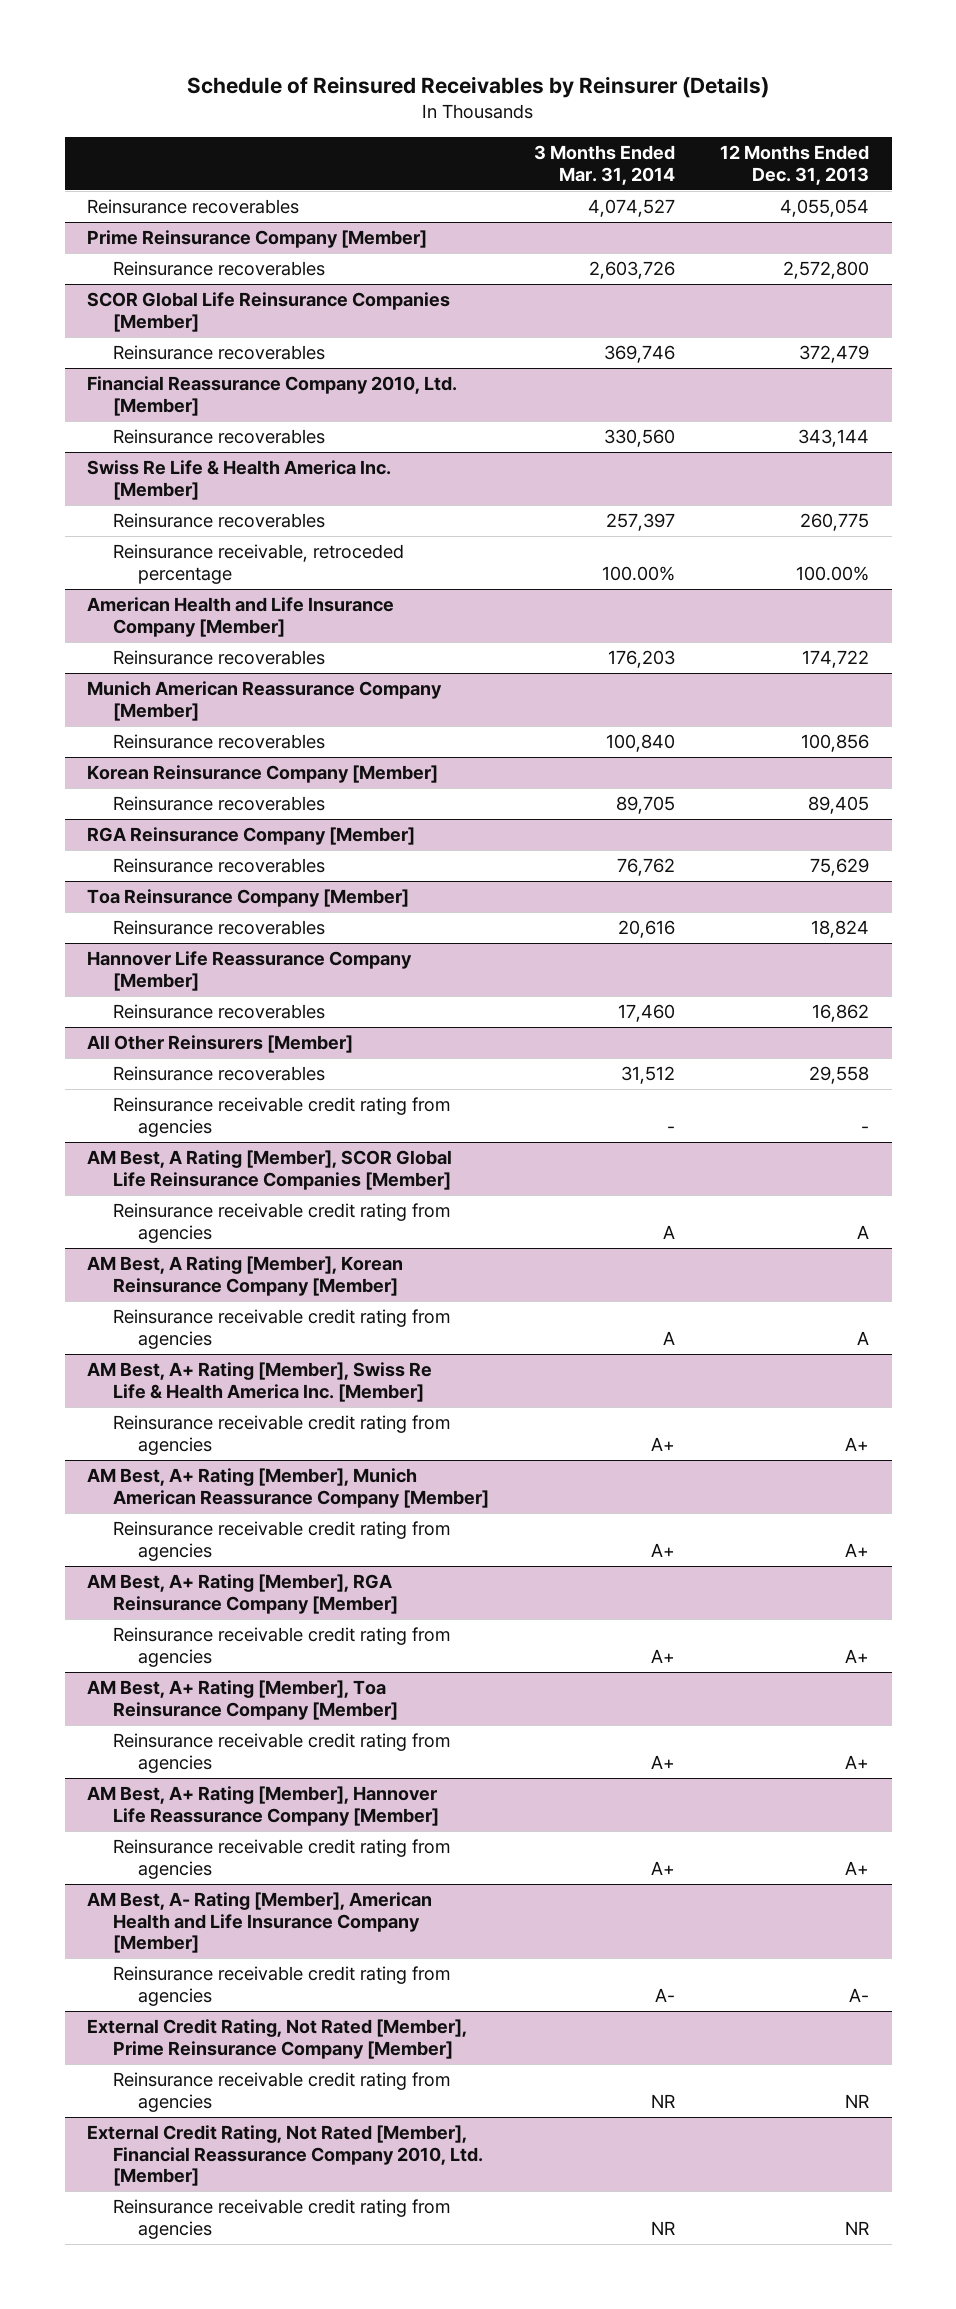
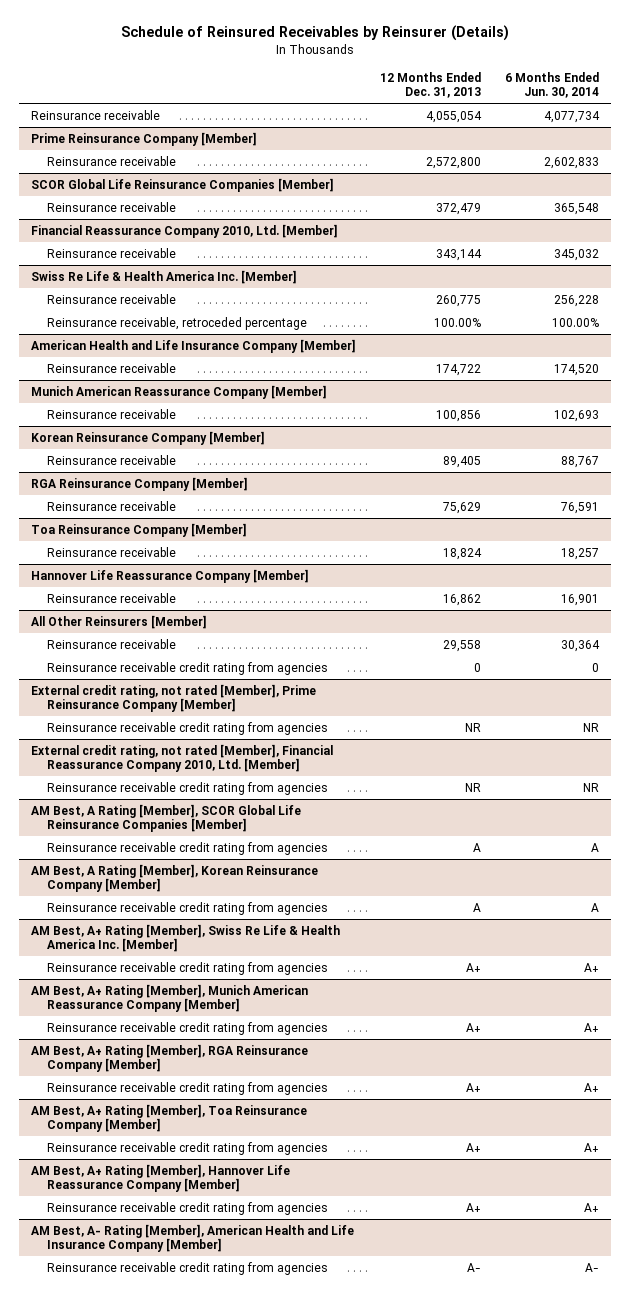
- | 3 Months Ended Mar. 31, 2014 | 12 Months Ended Dec. 31, 2013
+ | 12 Months Ended Dec. 31, 2013 | 6 Months Ended Jun. 30, 2014
- Reinsurance recoverables | 4,074,527 | 4,055,054
+ Reinsurance receivable | 4,055,054 | 4,077,734
@ Prime Reinsurance Company [Member]
- Reinsurance recoverables | 2,603,726 | 2,572,800
+ Reinsurance receivable | 2,572,800 | 2,602,833
@ SCOR Global Life Reinsurance Companies [Member]
- Reinsurance recoverables | 369,746 | 372,479
+ Reinsurance receivable | 372,479 | 365,548
@ Financial Reassurance Company 2010, Ltd. [Member]
- Reinsurance recoverables | 330,560 | 343,144
+ Reinsurance receivable | 343,144 | 345,032
@ Swiss Re Life & Health America Inc. [Member]
- Reinsurance recoverables | 257,397 | 260,775
+ Reinsurance receivable | 260,775 | 256,228
@ American Health and Life Insurance Company [Member]
- Reinsurance recoverables | 176,203 | 174,722
+ Reinsurance receivable | 174,722 | 174,520
@ Munich American Reassurance Company [Member]
- Reinsurance recoverables | 100,840 | 100,856
+ Reinsurance receivable | 100,856 | 102,693
@ Korean Reinsurance Company [Member]
- Reinsurance recoverables | 89,705 | 89,405
+ Reinsurance receivable | 89,405 | 88,767
@ RGA Reinsurance Company [Member]
- Reinsurance recoverables | 76,762 | 75,629
+ Reinsurance receivable | 75,629 | 76,591
@ Toa Reinsurance Company [Member]
- Reinsurance recoverables | 20,616 | 18,824
+ Reinsurance receivable | 18,824 | 18,257
@ Hannover Life Reassurance Company [Member]
- Reinsurance recoverables | 17,460 | 16,862
+ Reinsurance receivable | 16,862 | 16,901
@ All Other Reinsurers [Member]
- Reinsurance recoverables | 31,512 | 29,558
- Reinsurance receivable credit rating from agencies | - | -
+ Reinsurance receivable | 29,558 | 30,364
+ Reinsurance receivable credit rating from agencies | 0 | 0
+ External credit rating, not rated [Member], Prime Reinsurance Company [Member]
+ Reinsurance receivable credit rating from agencies | NR | NR
+ External credit rating, not rated [Member], Financial Reassurance Company 2010, Ltd. [Member]
+ Reinsurance receivable credit rating from agencies | NR | NR
- External Credit Rating, Not Rated [Member], Prime Reinsurance Company [Member]
- Reinsurance receivable credit rating from agencies | NR | NR
- External Credit Rating, Not Rated [Member], Financial Reassurance Company 2010, Ltd. [Member]
- Reinsurance receivable credit rating from agencies | NR | NR

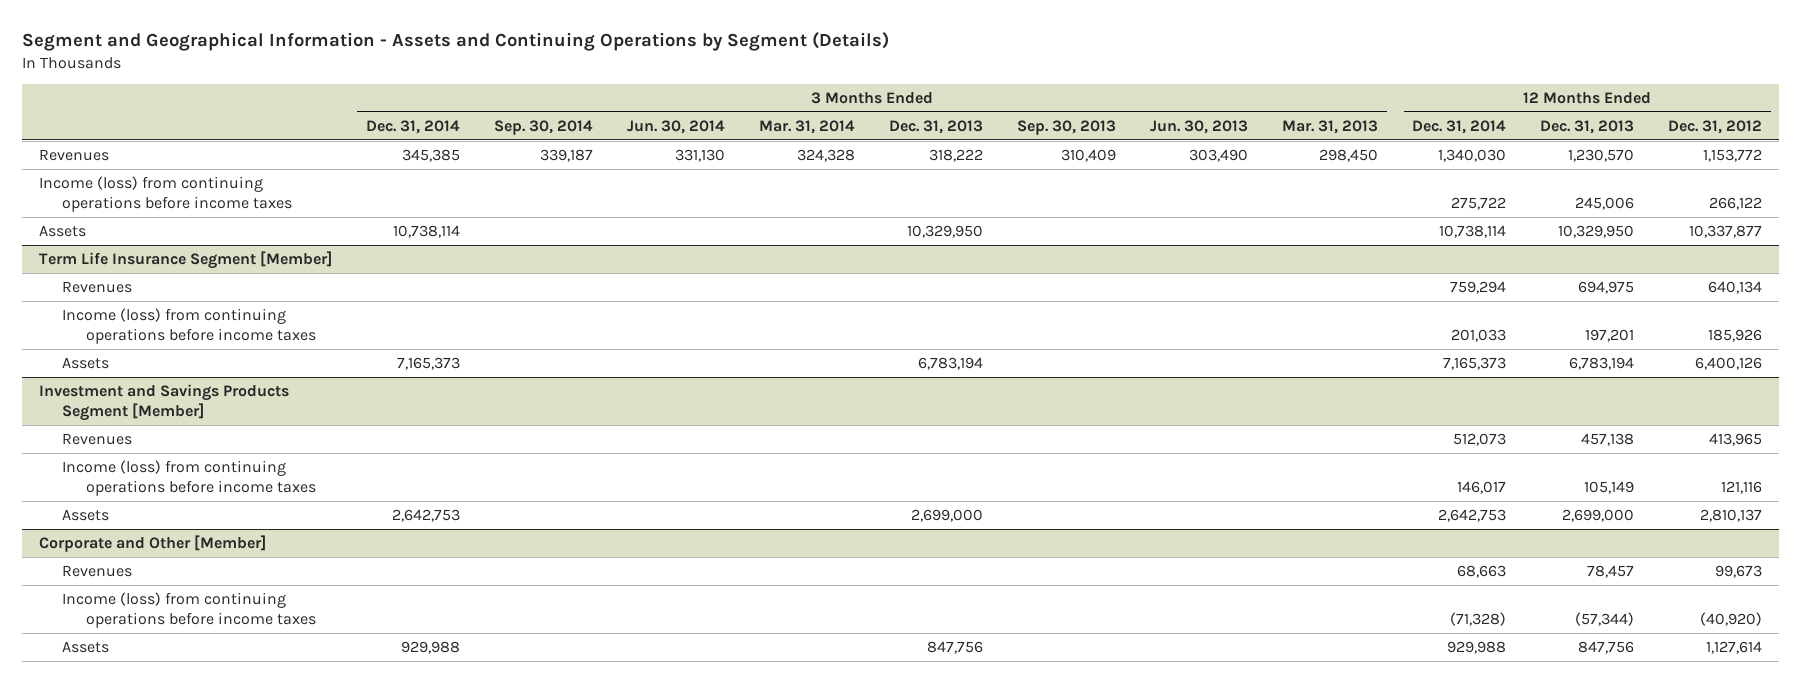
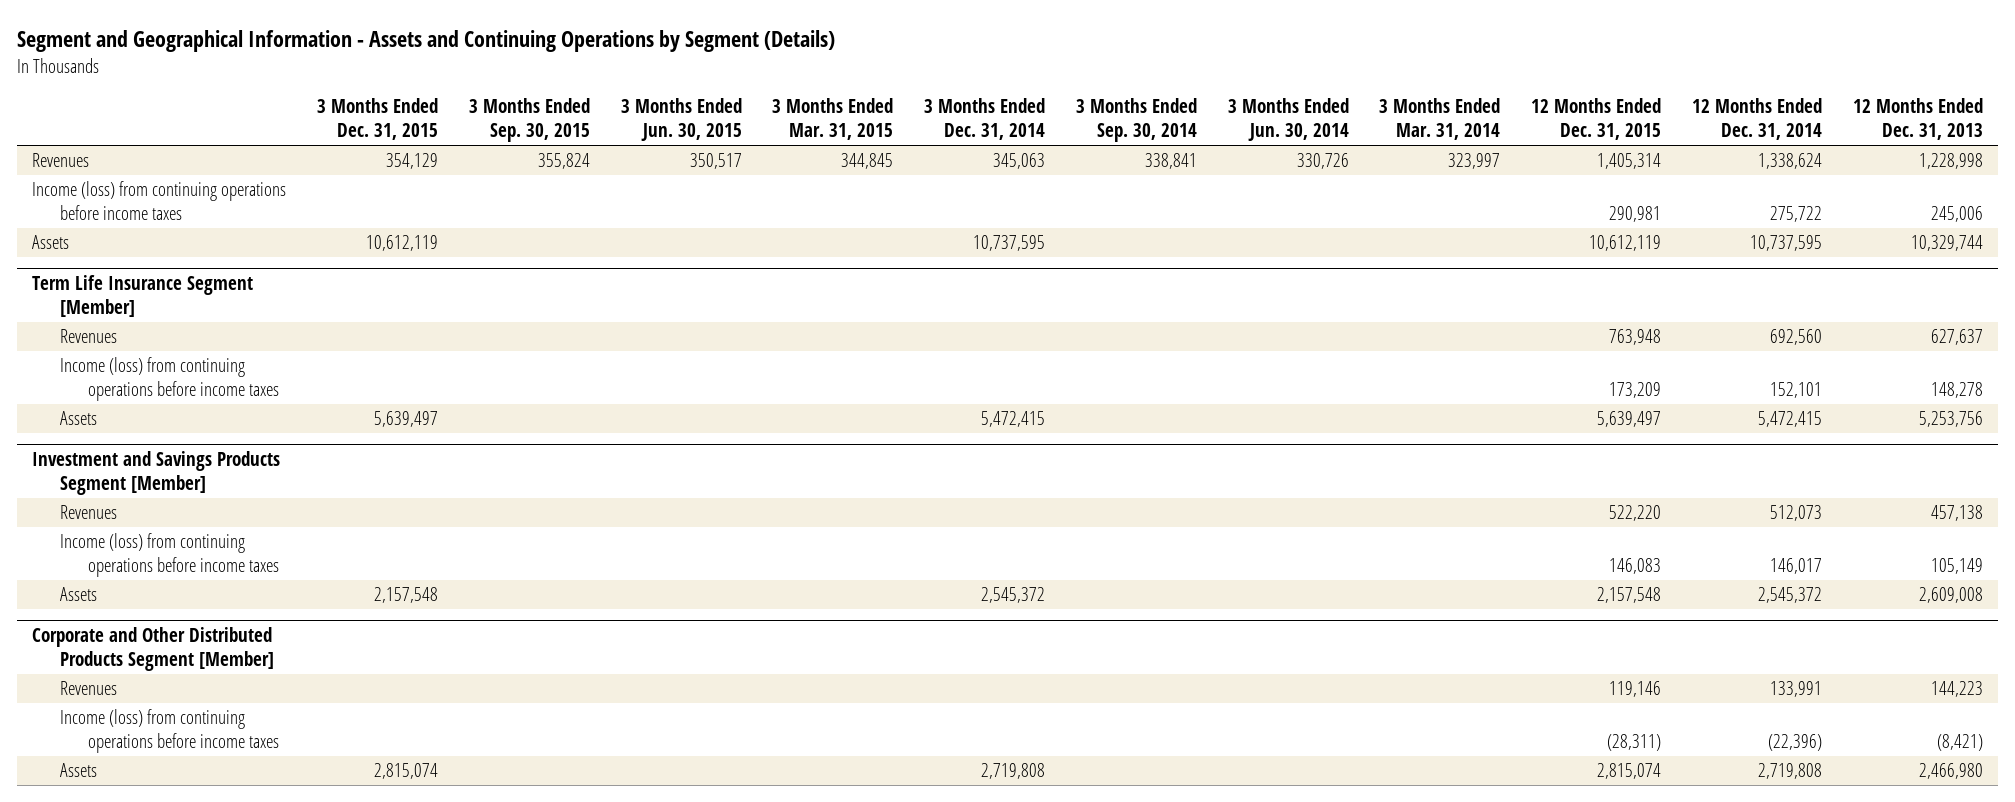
- | 3 Months Ended Dec. 31, 2014 | 3 Months Ended Sep. 30, 2014 | 3 Months Ended Jun. 30, 2014 | 3 Months Ended Mar. 31, 2014 | 3 Months Ended Dec. 31, 2013 | 3 Months Ended Sep. 30, 2013 | 3 Months Ended Jun. 30, 2013 | 3 Months Ended Mar. 31, 2013 | 12 Months Ended Dec. 31, 2014 | 12 Months Ended Dec. 31, 2013 | 12 Months Ended Dec. 31, 2012
+ | 3 Months Ended Dec. 31, 2015 | 3 Months Ended Sep. 30, 2015 | 3 Months Ended Jun. 30, 2015 | 3 Months Ended Mar. 31, 2015 | 3 Months Ended Dec. 31, 2014 | 3 Months Ended Sep. 30, 2014 | 3 Months Ended Jun. 30, 2014 | 3 Months Ended Mar. 31, 2014 | 12 Months Ended Dec. 31, 2015 | 12 Months Ended Dec. 31, 2014 | 12 Months Ended Dec. 31, 2013
- Revenues | 345,385 | 339,187 | 331,130 | 324,328 | 318,222 | 310,409 | 303,490 | 298,450 | 1,340,030 | 1,230,570 | 1,153,772
+ Revenues | 354,129 | 355,824 | 350,517 | 344,845 | 345,063 | 338,841 | 330,726 | 323,997 | 1,405,314 | 1,338,624 | 1,228,998
- Assets | 10,738,114 | | | | 10,329,950 | | | | 10,738,114 | 10,329,950 | 10,337,877
+ Assets | 10,612,119 | | | | 10,737,595 | | | | 10,612,119 | 10,737,595 | 10,329,744
@ Term Life Insurance Segment [Member]
- Revenues | | | | | | | | | 759,294 | 694,975 | 640,134
- Income (loss) from continuing operations before income taxes | | | | | | | | | 201,033 | 197,201 | 185,926
- Assets | 7,165,373 | | | | 6,783,194 | | | | 7,165,373 | 6,783,194 | 6,400,126
+ Revenues | | | | | | | | | 763,948 | 692,560 | 627,637
+ Income (loss) from continuing operations before income taxes | | | | | | | | | 173,209 | 152,101 | 148,278
+ Assets | 5,639,497 | | | | 5,472,415 | | | | 5,639,497 | 5,472,415 | 5,253,756
@ Investment and Savings Products Segment [Member]
- Assets | 2,642,753 | | | | 2,699,000 | | | | 2,642,753 | 2,699,000 | 2,810,137
- Corporate and Other [Member]
- Revenues | | | | | | | | | 68,663 | 78,457 | 99,673
- Income (loss) from continuing operations before income taxes | | | | | | | | | (71,328) | (57,344) | (40,920)
- Assets | 929,988 | | | | 847,756 | | | | 929,988 | 847,756 | 1,127,614
@ Investment and Savings Products Segment [Member]
+ Assets | 2,157,548 | | | | 2,545,372 | | | | 2,157,548 | 2,545,372 | 2,609,008
+ Corporate and Other Distributed Products Segment [Member]
+ Revenues | | | | | | | | | 119,146 | 133,991 | 144,223
+ Income (loss) from continuing operations before income taxes | | | | | | | | | (28,311) | (22,396) | (8,421)
+ Assets | 2,815,074 | | | | 2,719,808 | | | | 2,815,074 | 2,719,808 | 2,466,980

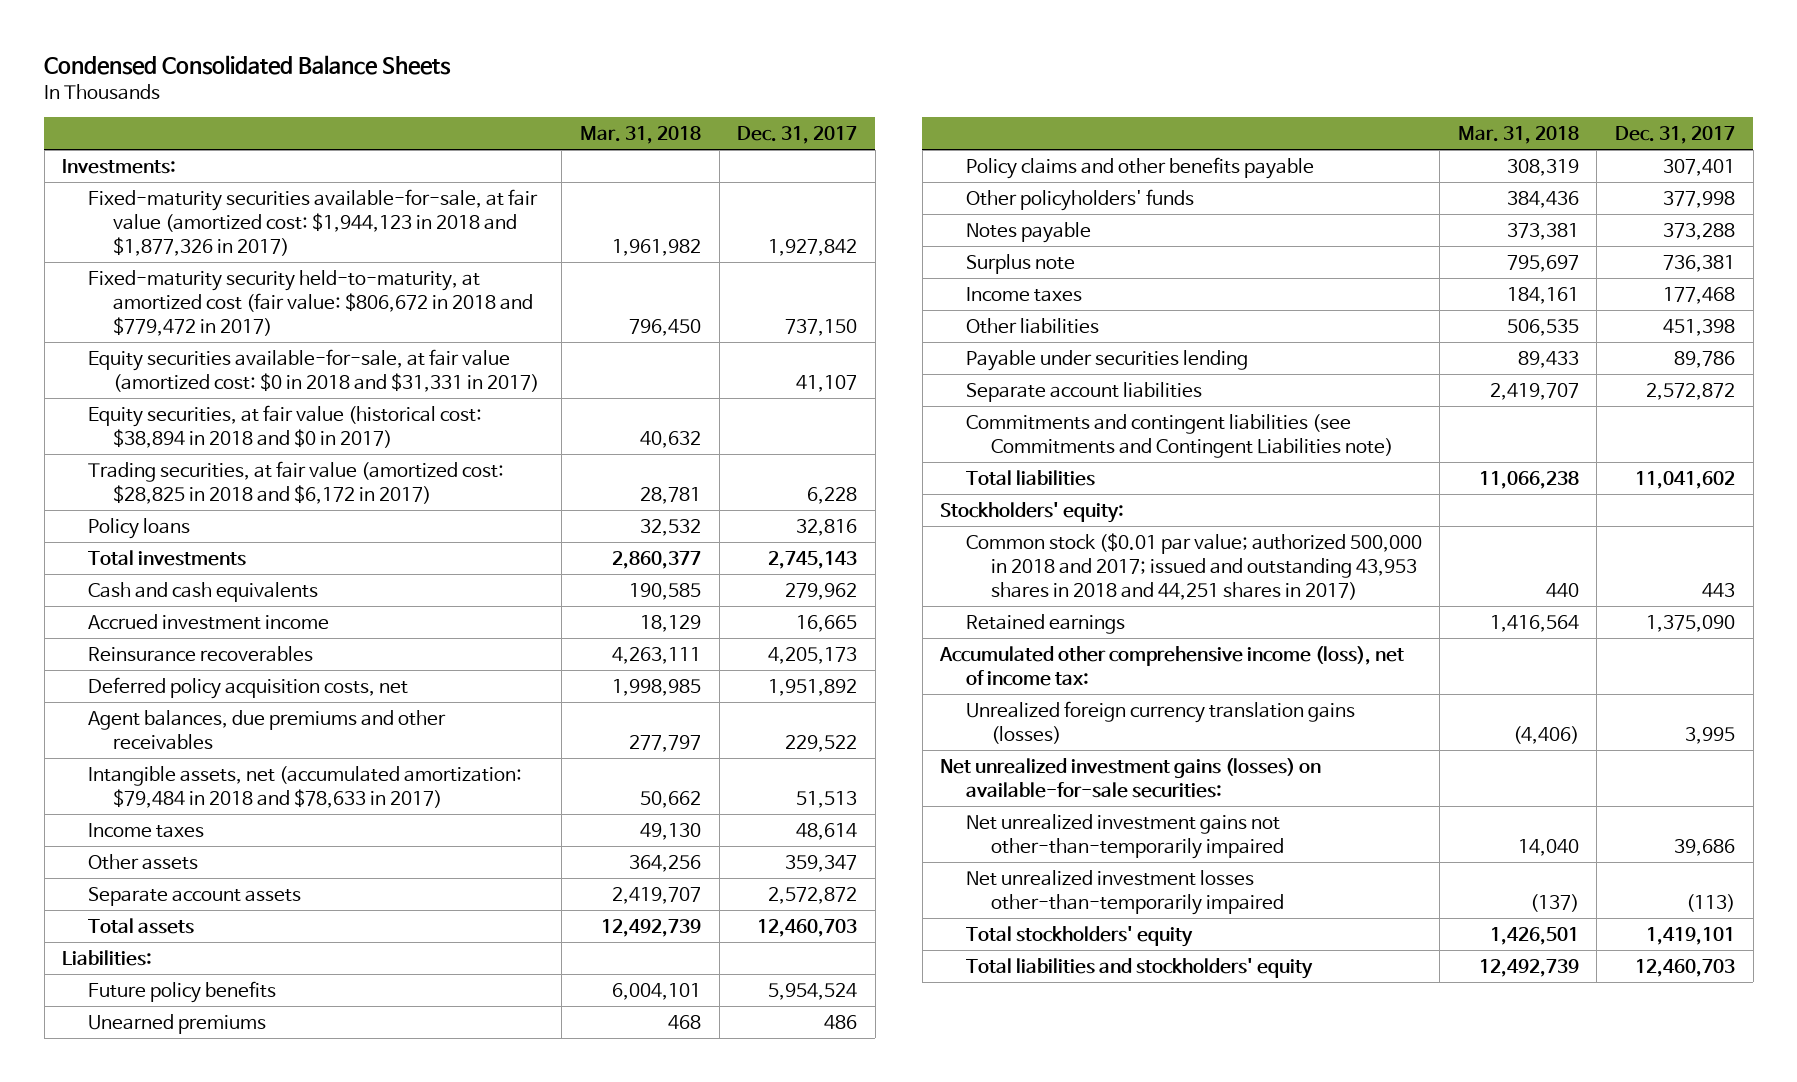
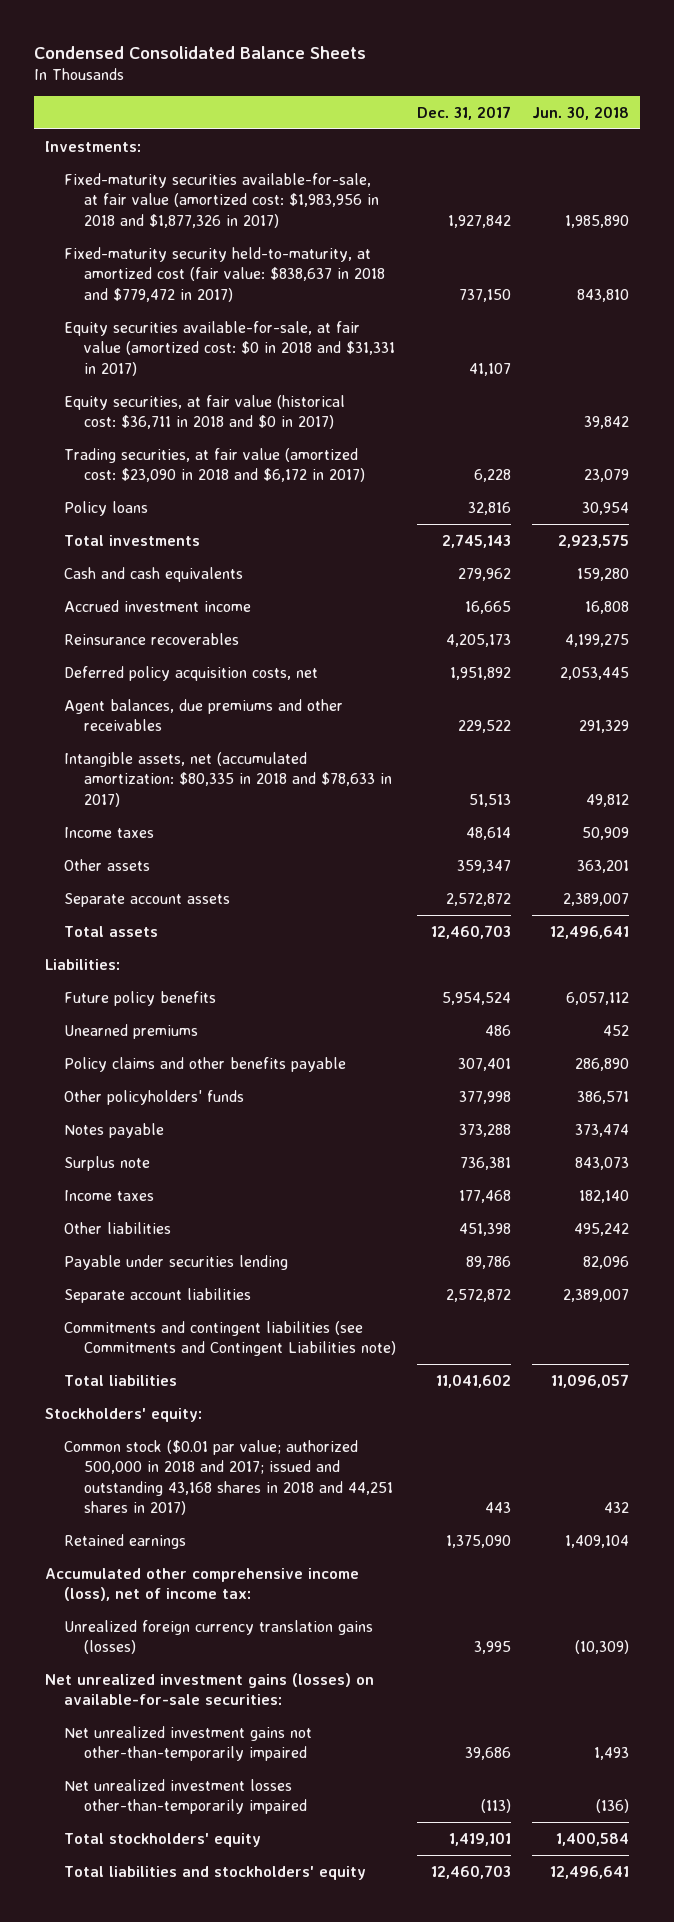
- | Mar. 31, 2018 | Dec. 31, 2017
+ | Dec. 31, 2017 | Jun. 30, 2018
- Fixed-maturity securities available-for-sale, at fair value (amortized cost: $1,944,123 in 2018 and $1,877,326 in 2017) | 1,961,982 | 1,927,842
- Fixed-maturity security held-to-maturity, at amortized cost (fair value: $806,672 in 2018 and $779,472 in 2017) | 796,450 | 737,150
+ Fixed-maturity securities available-for-sale, at fair value (amortized cost: $1,983,956 in 2018 and $1,877,326 in 2017) | 1,927,842 | 1,985,890
+ Fixed-maturity security held-to-maturity, at amortized cost (fair value: $838,637 in 2018 and $779,472 in 2017) | 737,150 | 843,810
- Equity securities, at fair value (historical cost: $38,894 in 2018 and $0 in 2017) | 40,632 |
- Trading securities, at fair value (amortized cost: $28,825 in 2018 and $6,172 in 2017) | 28,781 | 6,228
+ Equity securities, at fair value (historical cost: $36,711 in 2018 and $0 in 2017) | | 39,842
+ Trading securities, at fair value (amortized cost: $23,090 in 2018 and $6,172 in 2017) | 6,228 | 23,079
- Intangible assets, net (accumulated amortization: $79,484 in 2018 and $78,633 in 2017) | 50,662 | 51,513
+ Intangible assets, net (accumulated amortization: $80,335 in 2018 and $78,633 in 2017) | 51,513 | 49,812
- Common stock ($0.01 par value; authorized 500,000 in 2018 and 2017; issued and outstanding 43,953 shares in 2018 and 44,251 shares in 2017) | 440 | 443
+ Common stock ($0.01 par value; authorized 500,000 in 2018 and 2017; issued and outstanding 43,168 shares in 2018 and 44,251 shares in 2017) | 443 | 432

